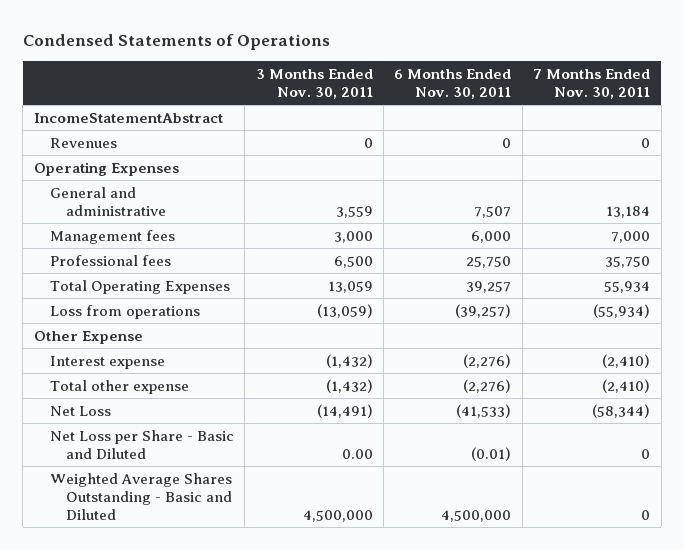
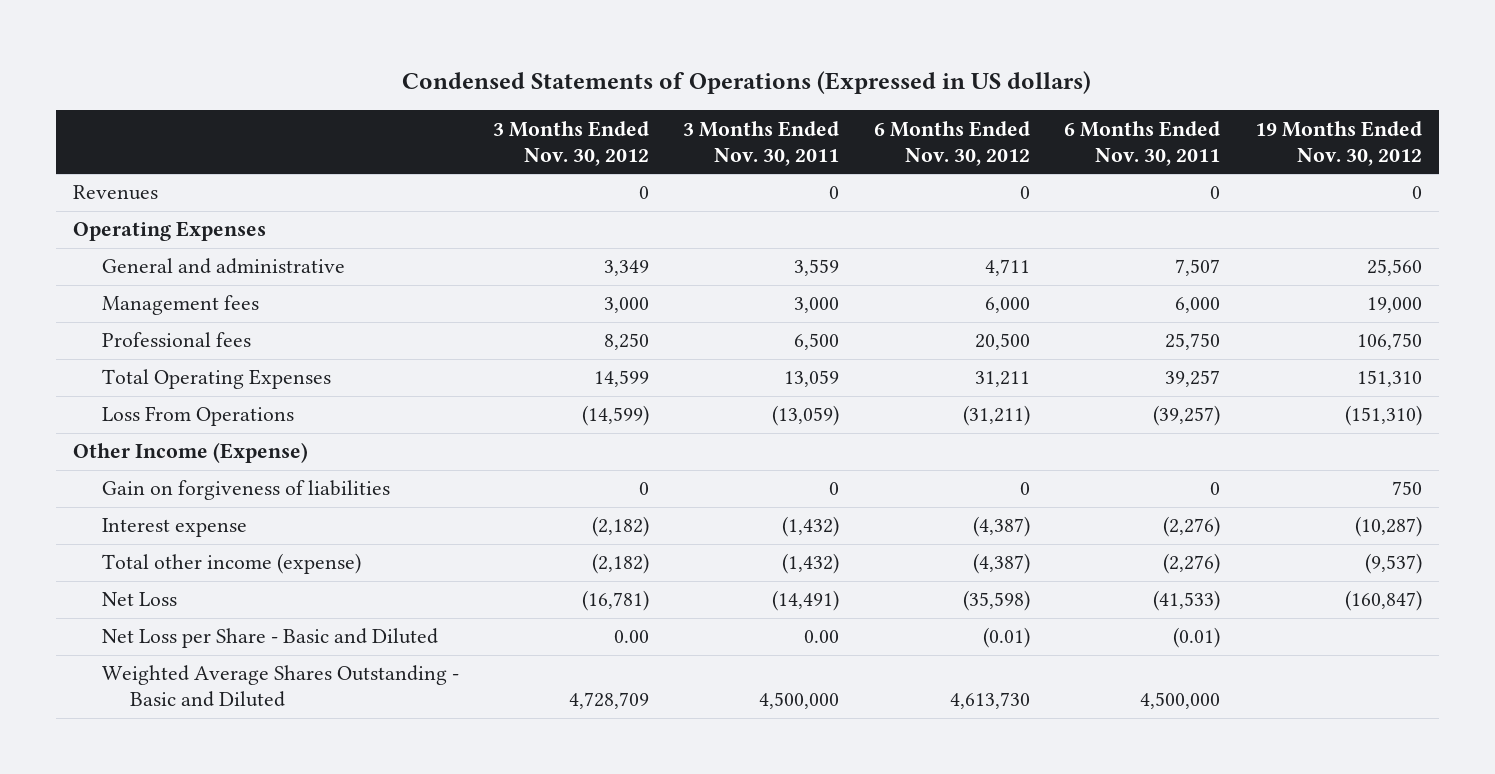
- Condensed Statements of Operations
+ Condensed Statements of Operations (Expressed in US dollars)
- | 3 Months Ended Nov. 30, 2011 | 6 Months Ended Nov. 30, 2011 | 7 Months Ended Nov. 30, 2011
+ | 3 Months Ended Nov. 30, 2012 | 3 Months Ended Nov. 30, 2011 | 6 Months Ended Nov. 30, 2012 | 6 Months Ended Nov. 30, 2011 | 19 Months Ended Nov. 30, 2012
- IncomeStatementAbstract
- Loss from operations | (13,059) | (39,257) | (55,934)
- Other Expense
+ Loss From Operations | (14,599) | (13,059) | (31,211) | (39,257) | (151,310)
+ Other Income (Expense)
+ Gain on forgiveness of liabilities | 0 | 0 | 0 | 0 | 750
- Total other expense | (1,432) | (2,276) | (2,410)
+ Total other income (expense) | (2,182) | (1,432) | (4,387) | (2,276) | (9,537)

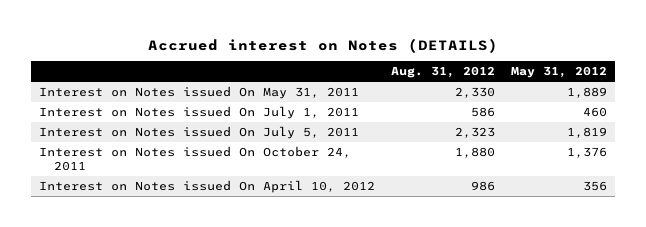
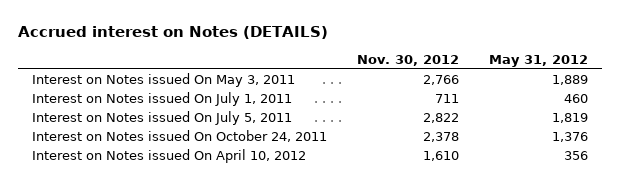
- | Aug. 31, 2012 | May 31, 2012
+ | Nov. 30, 2012 | May 31, 2012
- Interest on Notes issued On May 31, 2011 | 2,330 | 1,889
+ Interest on Notes issued On May 3, 2011 | 2,766 | 1,889

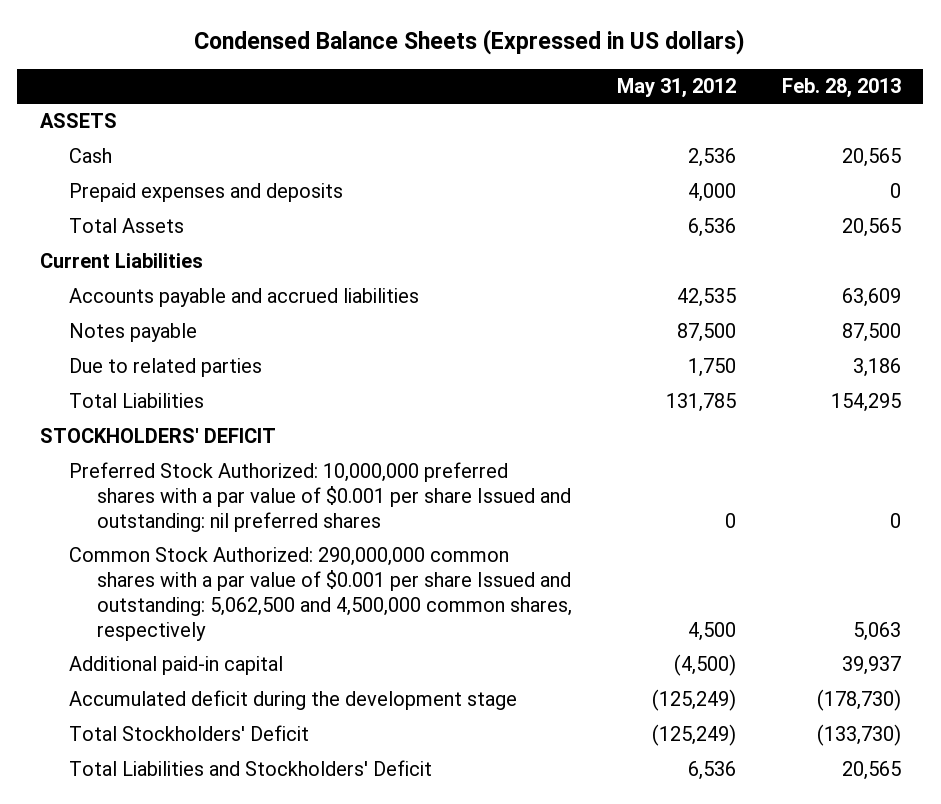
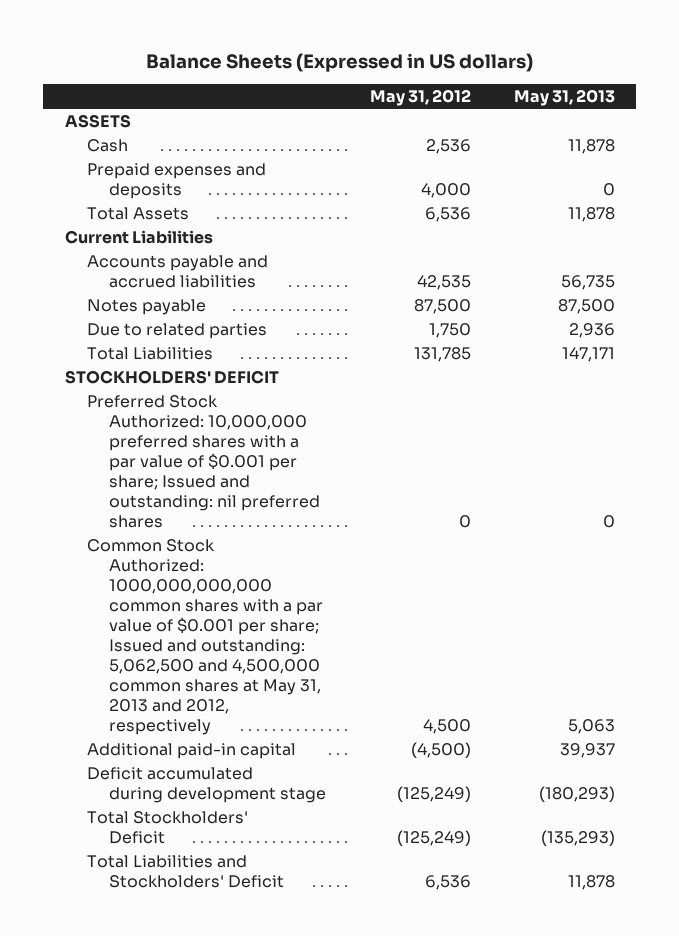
- Condensed Balance Sheets (Expressed in US dollars)
+ Balance Sheets (Expressed in US dollars)
- | May 31, 2012 | Feb. 28, 2013
+ | May 31, 2012 | May 31, 2013
- Preferred Stock Authorized: 10,000,000 preferred shares with a par value of $0.001 per share Issued and outstanding: nil preferred shares | 0 | 0
- Common Stock Authorized: 290,000,000 common shares with a par value of $0.001 per share Issued and outstanding: 5,062,500 and 4,500,000 common shares, respectively | 4,500 | 5,063
+ Preferred Stock Authorized: 10,000,000 preferred shares with a par value of $0.001 per share; Issued and outstanding: nil preferred shares | 0 | 0
+ Common Stock Authorized: 1000,000,000,000 common shares with a par value of $0.001 per share; Issued and outstanding: 5,062,500 and 4,500,000 common shares at May 31, 2013 and 2012, respectively | 4,500 | 5,063
- Accumulated deficit during the development stage | (125,249) | (178,730)
+ Deficit accumulated during development stage | (125,249) | (180,293)

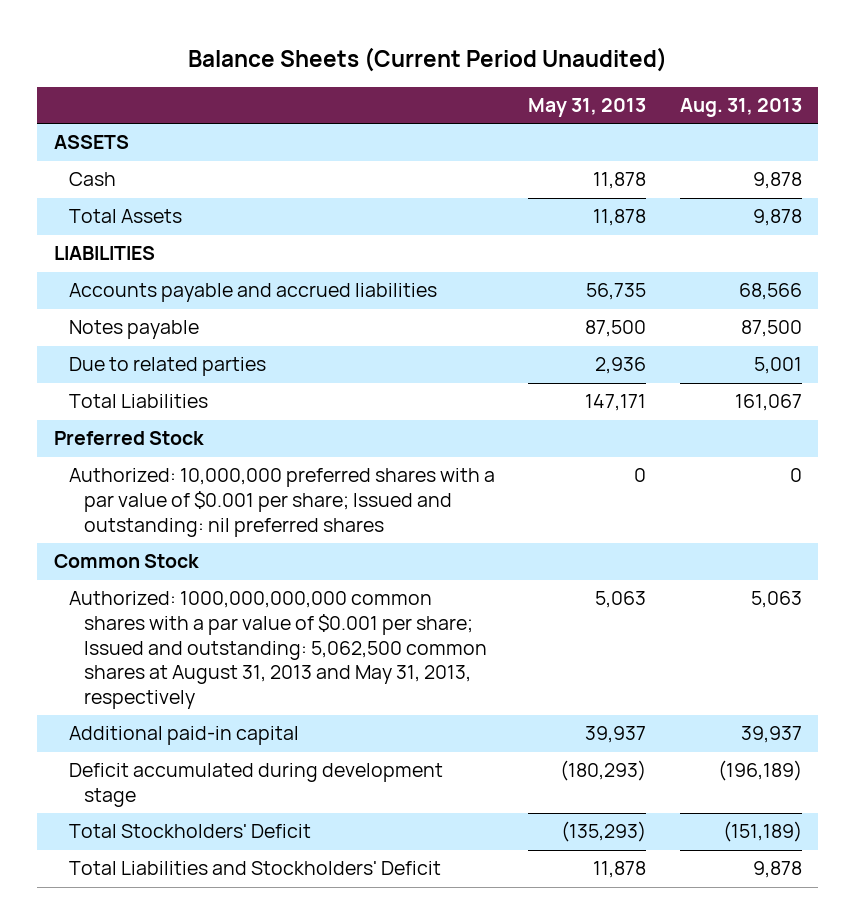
- Balance Sheets (Expressed in US dollars)
+ Balance Sheets (Current Period Unaudited)
- | May 31, 2012 | May 31, 2013
+ | May 31, 2013 | Aug. 31, 2013
- Prepaid expenses and deposits | 4,000 | 0
- Current Liabilities
+ LIABILITIES
- STOCKHOLDERS' DEFICIT
- Preferred Stock Authorized: 10,000,000 preferred shares with a par value of $0.001 per share; Issued and outstanding: nil preferred shares | 0 | 0
- Common Stock Authorized: 1000,000,000,000 common shares with a par value of $0.001 per share; Issued and outstanding: 5,062,500 and 4,500,000 common shares at May 31, 2013 and 2012, respectively | 4,500 | 5,063
+ Preferred Stock
+ Authorized: 10,000,000 preferred shares with a par value of $0.001 per share; Issued and outstanding: nil preferred shares | 0 | 0
+ Common Stock
+ Authorized: 1000,000,000,000 common shares with a par value of $0.001 per share; Issued and outstanding: 5,062,500 common shares at August 31, 2013 and May 31, 2013, respectively | 5,063 | 5,063

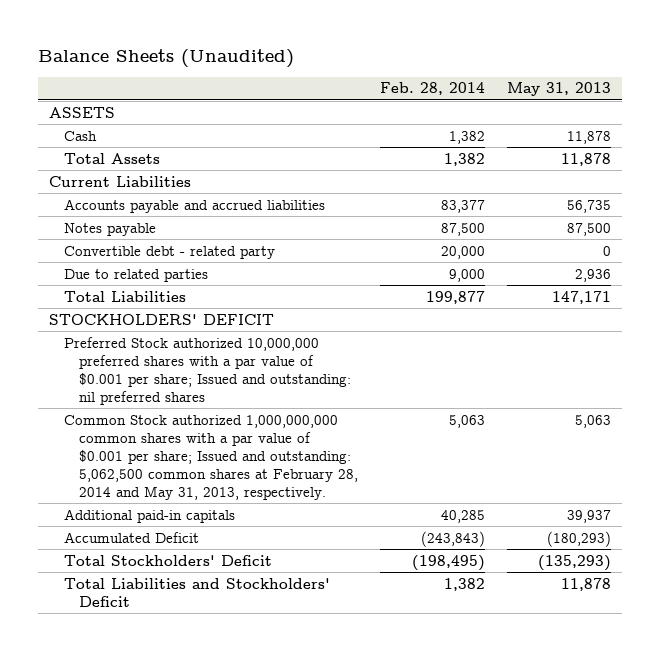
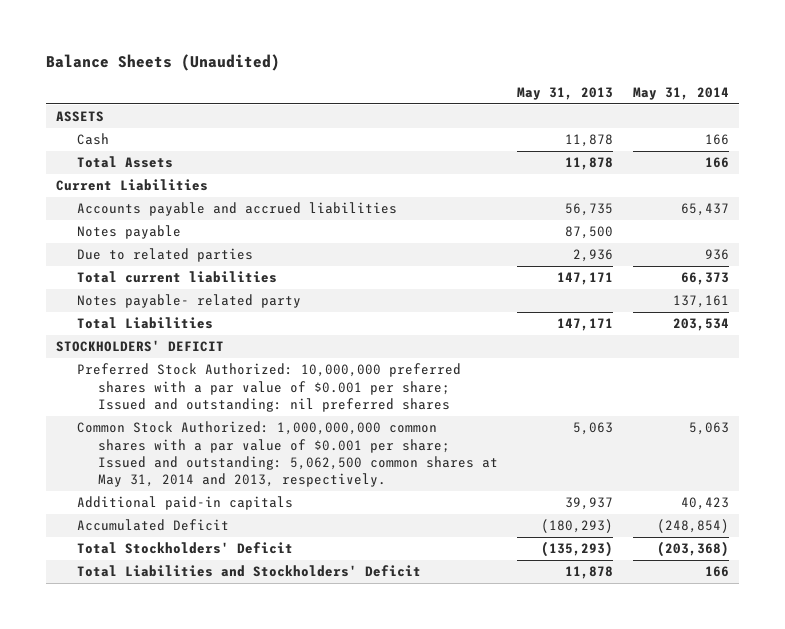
- | Feb. 28, 2014 | May 31, 2013
+ | May 31, 2013 | May 31, 2014
- Convertible debt - related party | 20,000 | 0
+ Total current liabilities | 147,171 | 66,373
+ Notes payable- related party | | 137,161
- Preferred Stock authorized 10,000,000 preferred shares with a par value of $0.001 per share; Issued and outstanding: nil preferred shares
- Common Stock authorized 1,000,000,000 common shares with a par value of $0.001 per share; Issued and outstanding: 5,062,500 common shares at February 28, 2014 and May 31, 2013, respectively. | 5,063 | 5,063
+ Preferred Stock Authorized: 10,000,000 preferred shares with a par value of $0.001 per share; Issued and outstanding: nil preferred shares
+ Common Stock Authorized: 1,000,000,000 common shares with a par value of $0.001 per share; Issued and outstanding: 5,062,500 common shares at May 31, 2014 and 2013, respectively. | 5,063 | 5,063

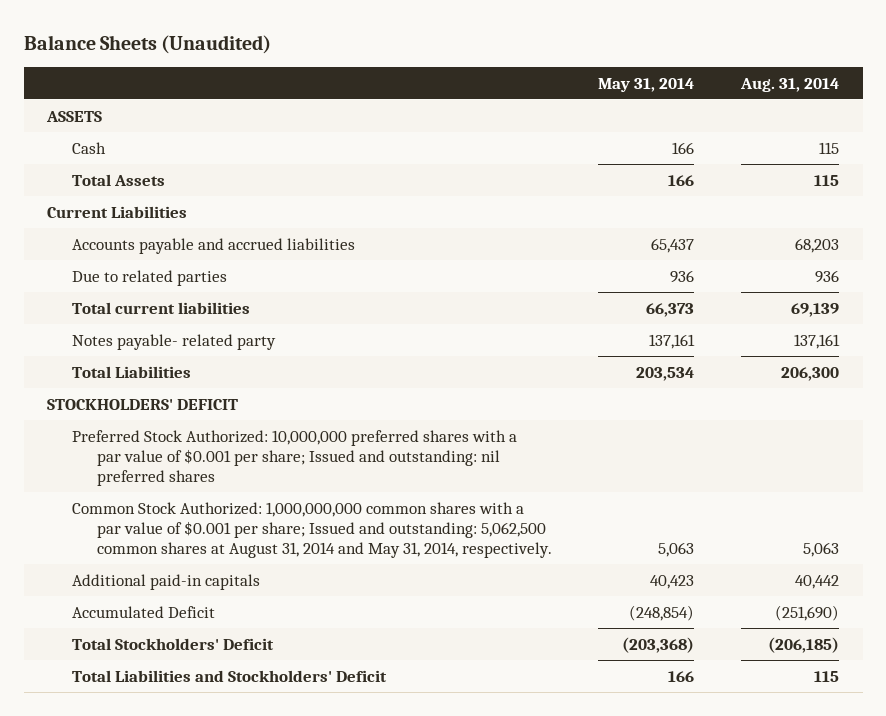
- | May 31, 2013 | May 31, 2014
+ | May 31, 2014 | Aug. 31, 2014
- Notes payable | 87,500 |
- Common Stock Authorized: 1,000,000,000 common shares with a par value of $0.001 per share; Issued and outstanding: 5,062,500 common shares at May 31, 2014 and 2013, respectively. | 5,063 | 5,063
+ Common Stock Authorized: 1,000,000,000 common shares with a par value of $0.001 per share; Issued and outstanding: 5,062,500 common shares at August 31, 2014 and May 31, 2014, respectively. | 5,063 | 5,063

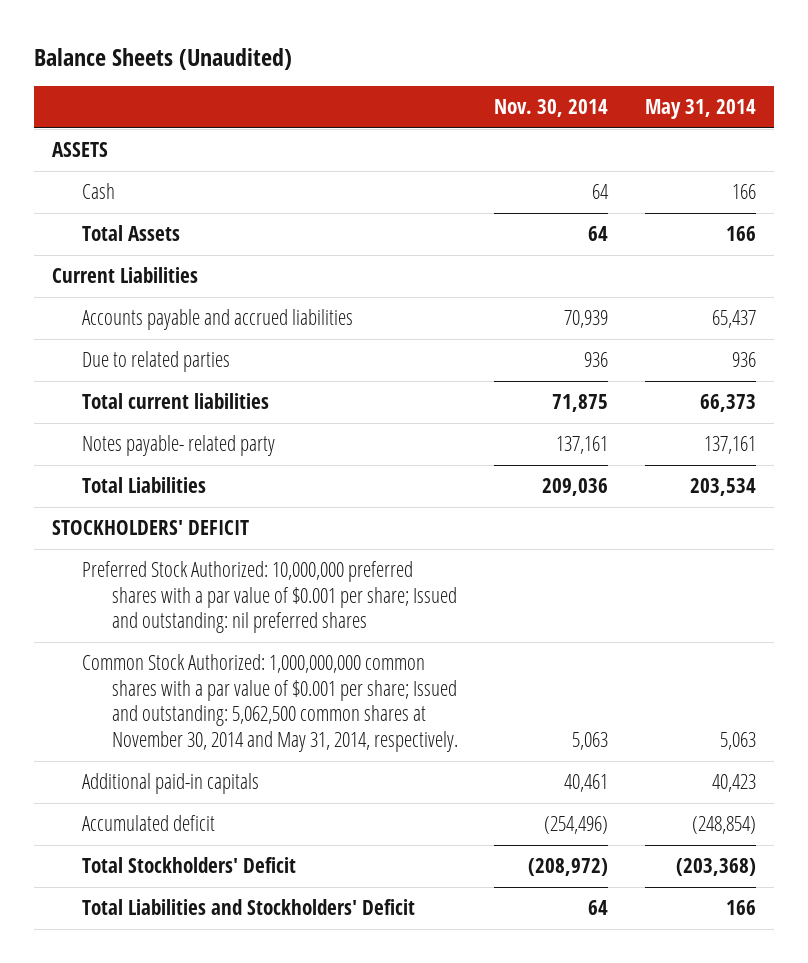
- | May 31, 2014 | Aug. 31, 2014
+ | Nov. 30, 2014 | May 31, 2014
- Common Stock Authorized: 1,000,000,000 common shares with a par value of $0.001 per share; Issued and outstanding: 5,062,500 common shares at August 31, 2014 and May 31, 2014, respectively. | 5,063 | 5,063
+ Common Stock Authorized: 1,000,000,000 common shares with a par value of $0.001 per share; Issued and outstanding: 5,062,500 common shares at November 30, 2014 and May 31, 2014, respectively. | 5,063 | 5,063
- Accumulated Deficit | (248,854) | (251,690)
+ Accumulated deficit | (254,496) | (248,854)

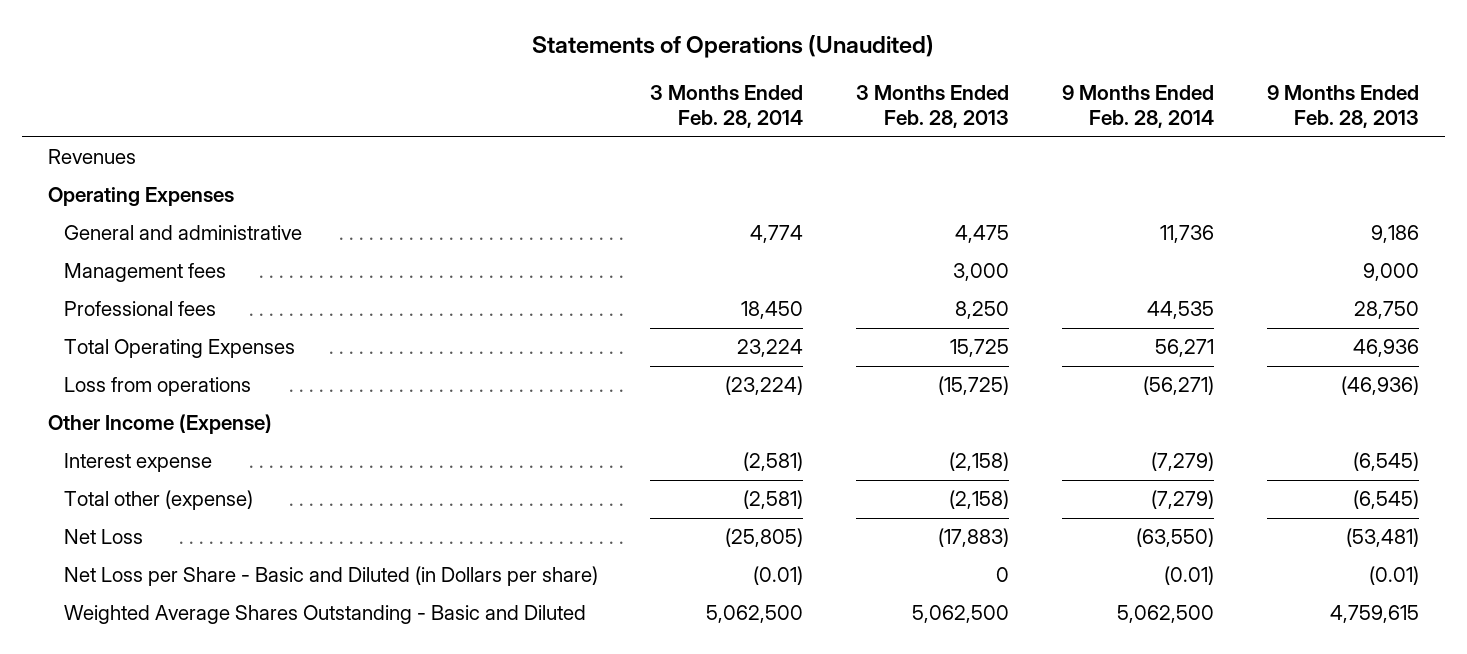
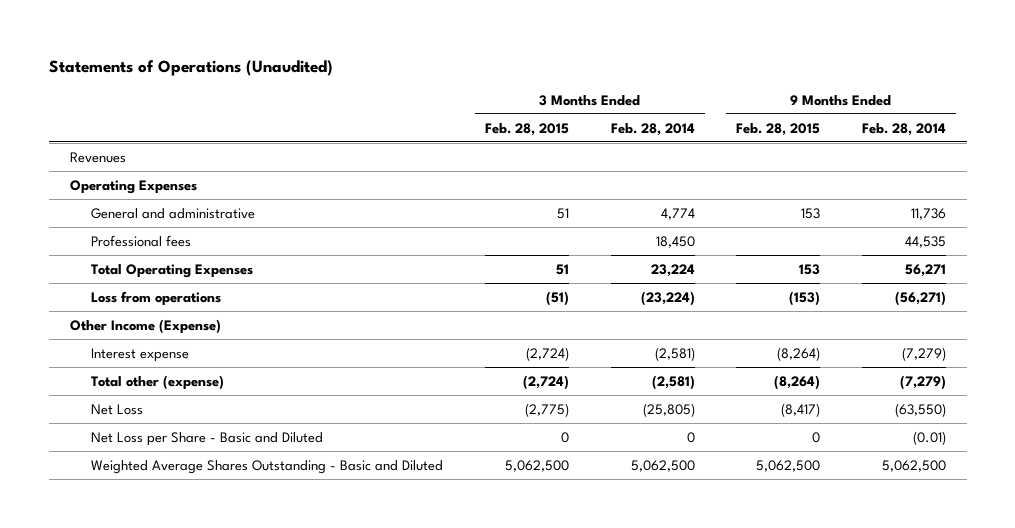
- | 3 Months Ended Feb. 28, 2014 | 3 Months Ended Feb. 28, 2013 | 9 Months Ended Feb. 28, 2014 | 9 Months Ended Feb. 28, 2013
+ | 3 Months Ended Feb. 28, 2015 | 3 Months Ended Feb. 28, 2014 | 9 Months Ended Feb. 28, 2015 | 9 Months Ended Feb. 28, 2014
- Management fees | | 3,000 | | 9,000
- Net Loss per Share - Basic and Diluted (in Dollars per share) | (0.01) | 0 | (0.01) | (0.01)
+ Net Loss per Share - Basic and Diluted | 0 | 0 | 0 | (0.01)

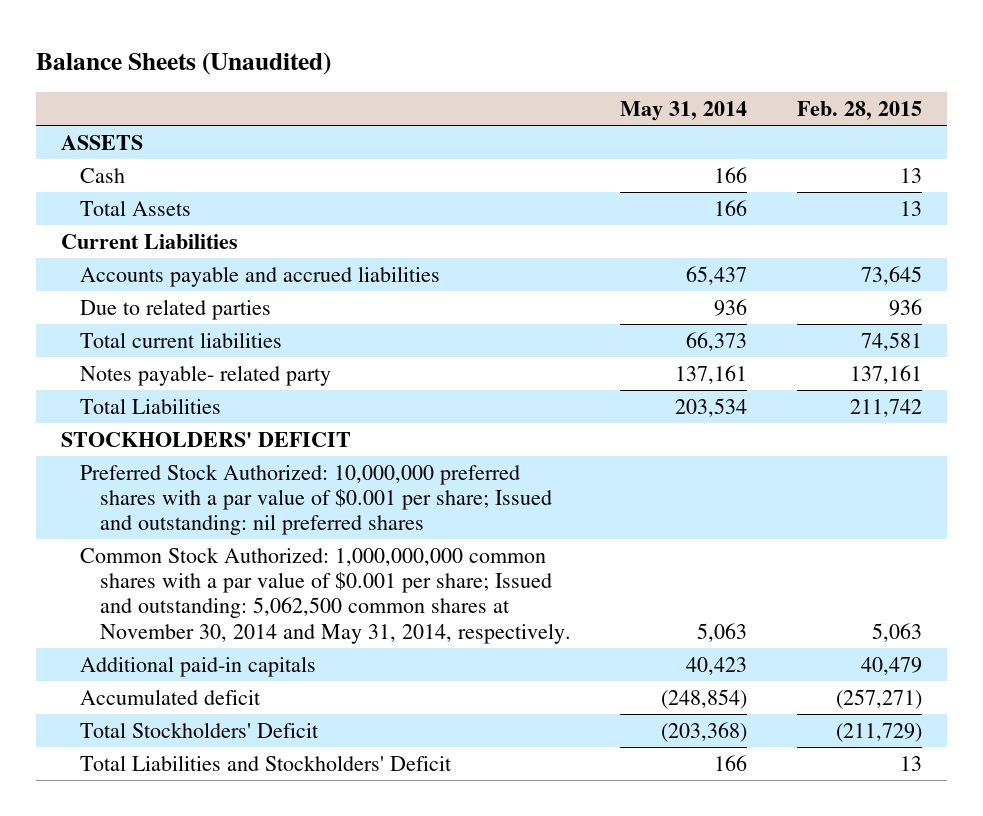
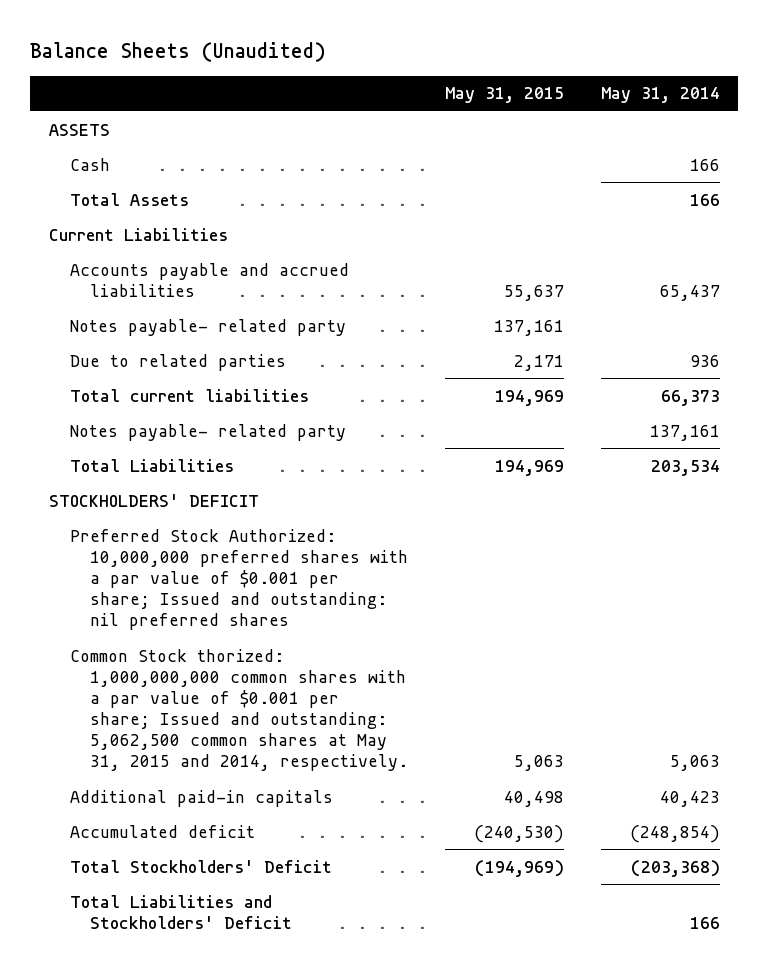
- | May 31, 2014 | Feb. 28, 2015
+ | May 31, 2015 | May 31, 2014
+ Notes payable- related party | 137,161 |
- Common Stock Authorized: 1,000,000,000 common shares with a par value of $0.001 per share; Issued and outstanding: 5,062,500 common shares at November 30, 2014 and May 31, 2014, respectively. | 5,063 | 5,063
+ Common Stock thorized: 1,000,000,000 common shares with a par value of $0.001 per share; Issued and outstanding: 5,062,500 common shares at May 31, 2015 and 2014, respectively. | 5,063 | 5,063

